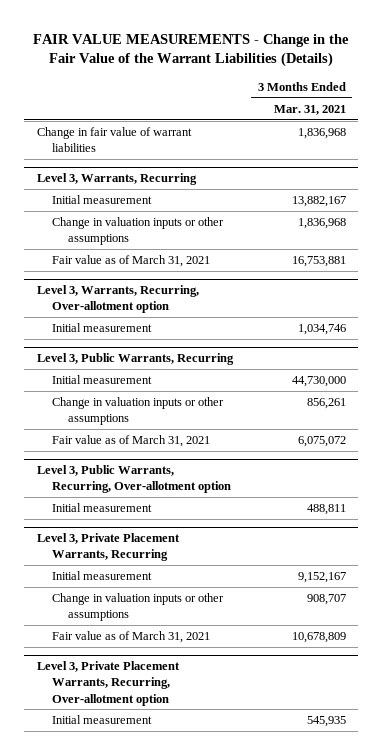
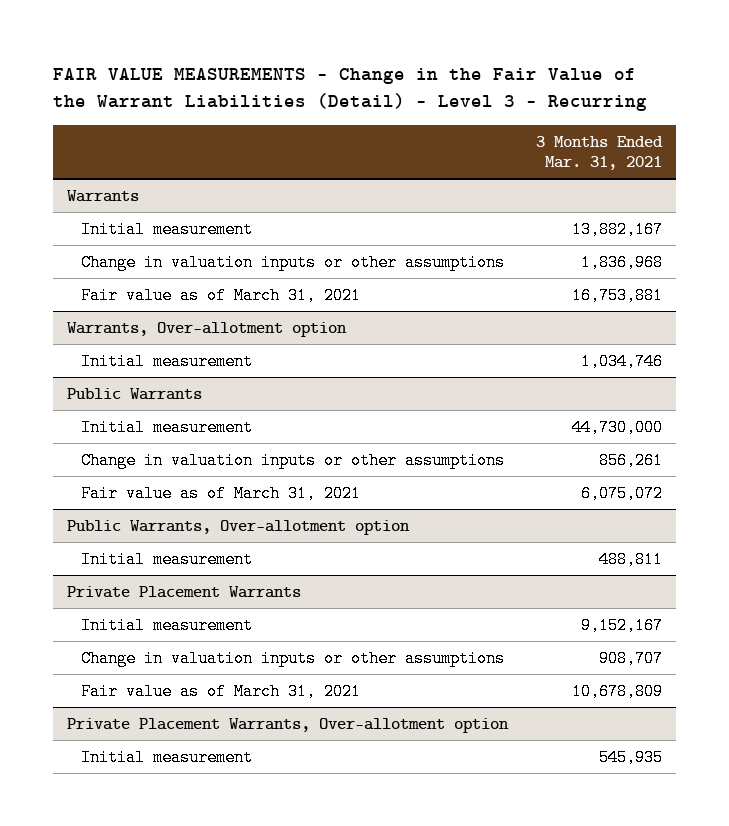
- FAIR VALUE MEASUREMENTS - Change in the Fair Value of the Warrant Liabilities (Details)
+ FAIR VALUE MEASUREMENTS - Change in the Fair Value of the Warrant Liabilities (Detail) - Level 3 - Recurring
- Change in fair value of warrant liabilities | 1,836,968
- Level 3, Warrants, Recurring
+ Warrants
- Level 3, Warrants, Recurring, Over-allotment option
+ Warrants, Over-allotment option
- Level 3, Public Warrants, Recurring
+ Public Warrants
- Level 3, Public Warrants, Recurring, Over-allotment option
+ Public Warrants, Over-allotment option
- Level 3, Private Placement Warrants, Recurring
+ Private Placement Warrants
- Level 3, Private Placement Warrants, Recurring, Over-allotment option
+ Private Placement Warrants, Over-allotment option

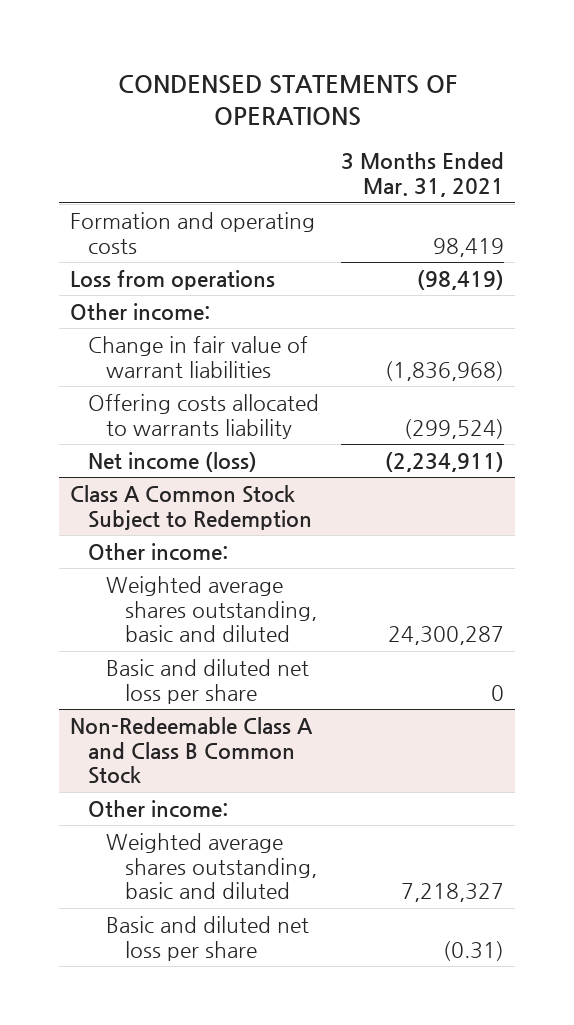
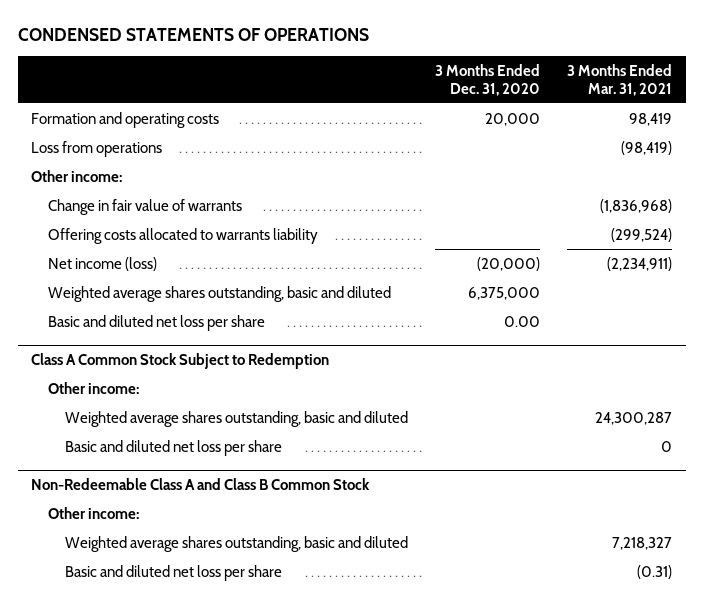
- | 3 Months Ended Mar. 31, 2021
+ | 3 Months Ended Dec. 31, 2020 | 3 Months Ended Mar. 31, 2021
- Change in fair value of warrant liabilities | (1,836,968)
+ Change in fair value of warrants | | (1,836,968)
+ Weighted average shares outstanding, basic and diluted | 6,375,000 |
+ Basic and diluted net loss per share | 0.00 |

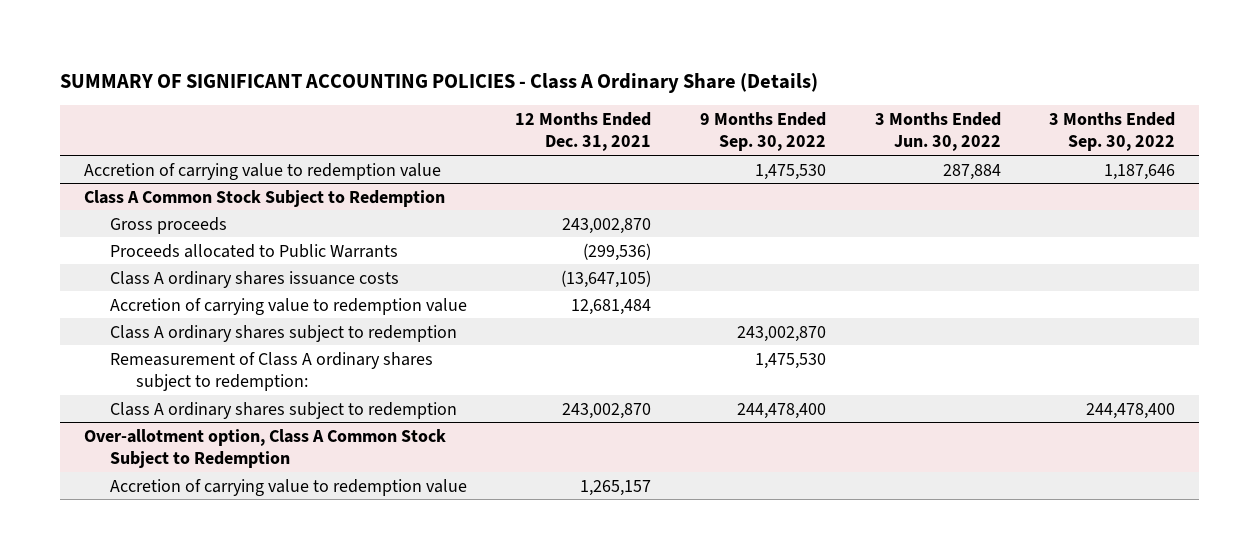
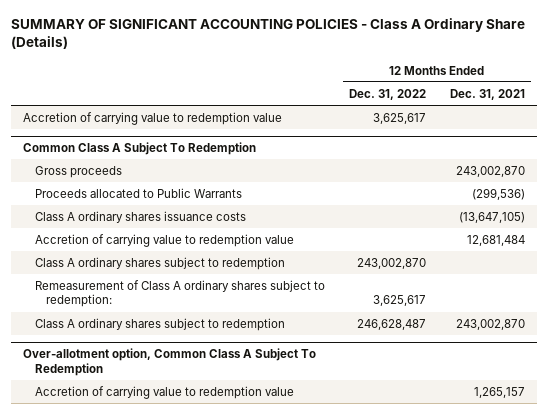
- | 12 Months Ended Dec. 31, 2021 | 9 Months Ended Sep. 30, 2022 | 3 Months Ended Jun. 30, 2022 | 3 Months Ended Sep. 30, 2022
+ | 12 Months Ended Dec. 31, 2022 | 12 Months Ended Dec. 31, 2021
- Class A Common Stock Subject to Redemption
+ Common Class A Subject To Redemption
- Over-allotment option, Class A Common Stock Subject to Redemption
+ Over-allotment option, Common Class A Subject To Redemption

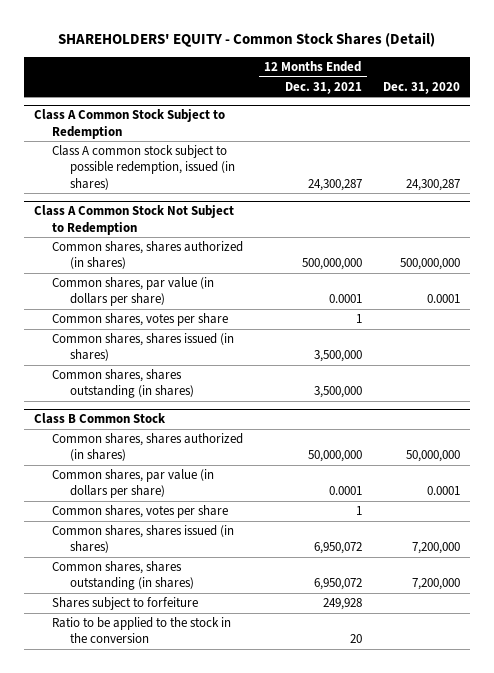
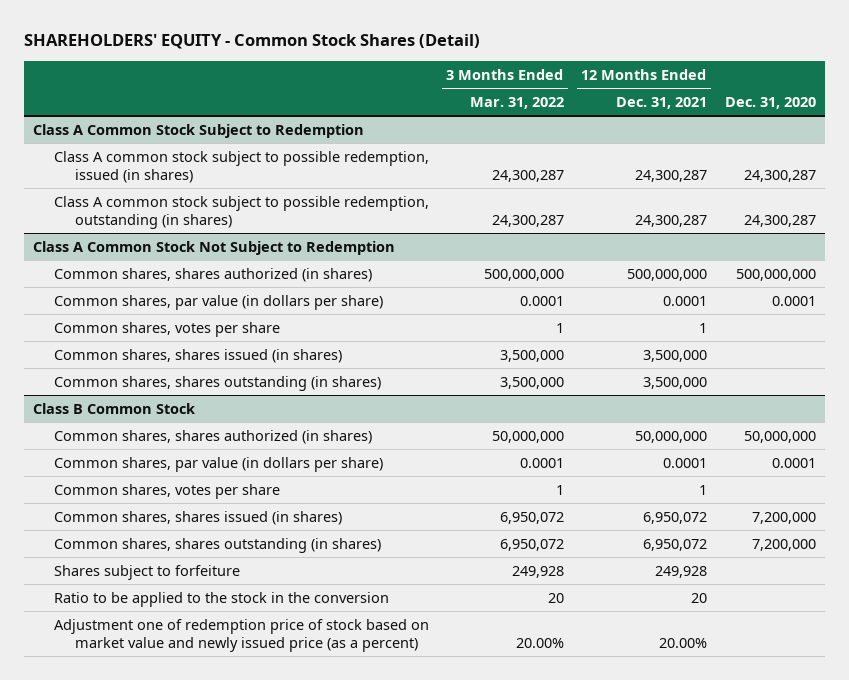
- | 12 Months Ended Dec. 31, 2021 | Dec. 31, 2020
+ | 3 Months Ended Mar. 31, 2022 | 12 Months Ended Dec. 31, 2021 | Dec. 31, 2020
@ Class A Common Stock Subject to Redemption
+ Class A common stock subject to possible redemption, outstanding (in shares) | 24,300,287 | 24,300,287 | 24,300,287
@ Class B Common Stock
+ Adjustment one of redemption price of stock based on market value and newly issued price (as a percent) | 20.00% | 20.00% |

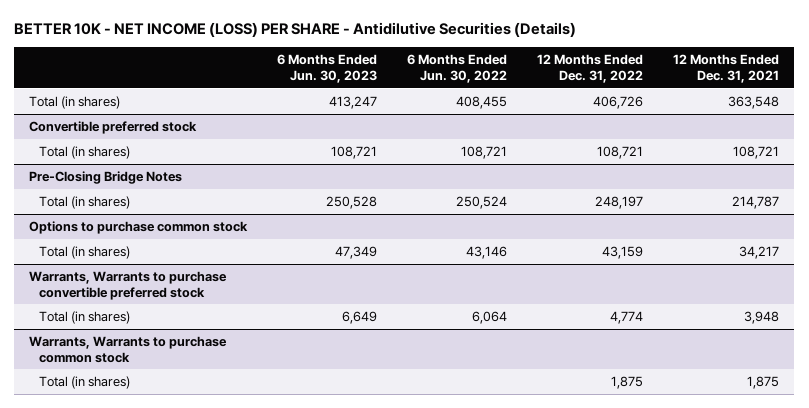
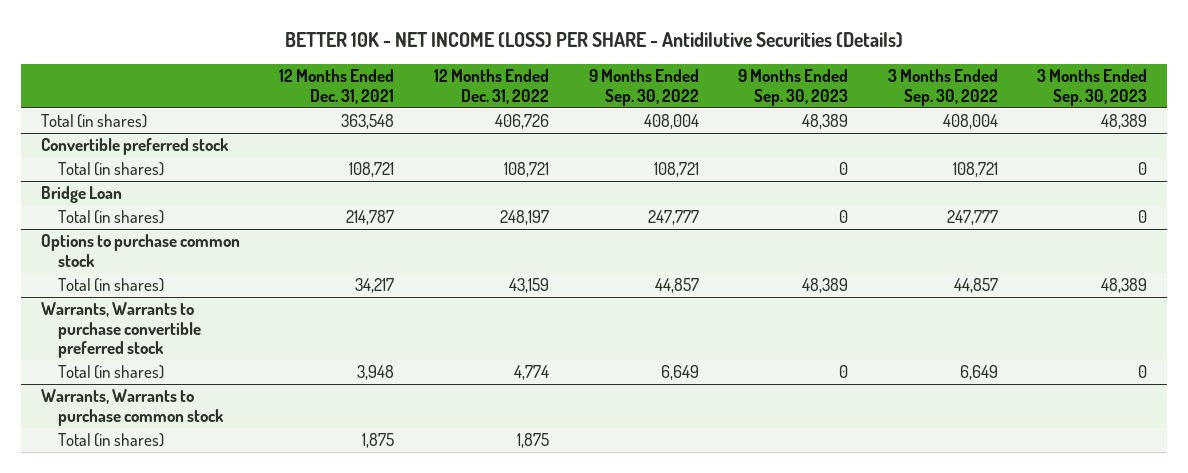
- | 6 Months Ended Jun. 30, 2023 | 6 Months Ended Jun. 30, 2022 | 12 Months Ended Dec. 31, 2022 | 12 Months Ended Dec. 31, 2021
+ | 12 Months Ended Dec. 31, 2021 | 12 Months Ended Dec. 31, 2022 | 9 Months Ended Sep. 30, 2022 | 9 Months Ended Sep. 30, 2023 | 3 Months Ended Sep. 30, 2022 | 3 Months Ended Sep. 30, 2023
- Pre-Closing Bridge Notes
+ Bridge Loan

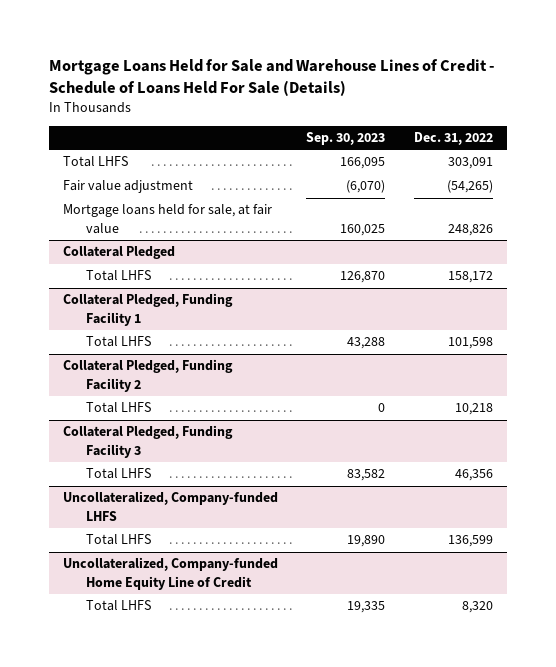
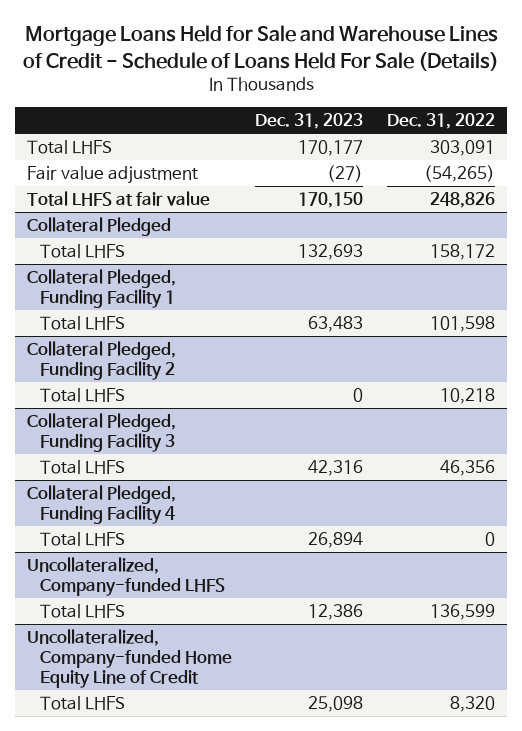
- | Sep. 30, 2023 | Dec. 31, 2022
+ | Dec. 31, 2023 | Dec. 31, 2022
- Mortgage loans held for sale, at fair value | 160,025 | 248,826
+ Total LHFS at fair value | 170,150 | 248,826
+ Collateral Pledged, Funding Facility 4
+ Total LHFS | 26,894 | 0

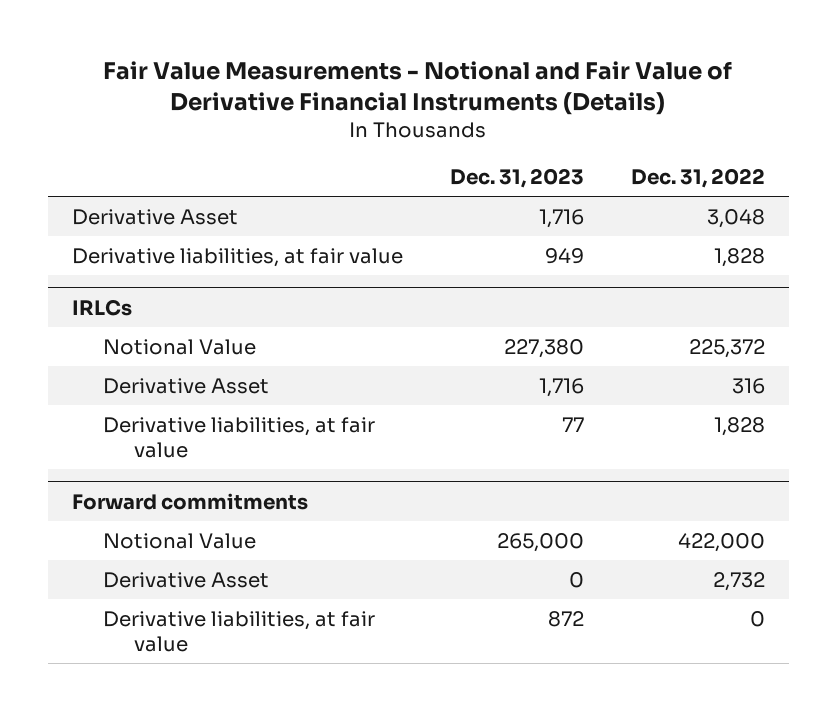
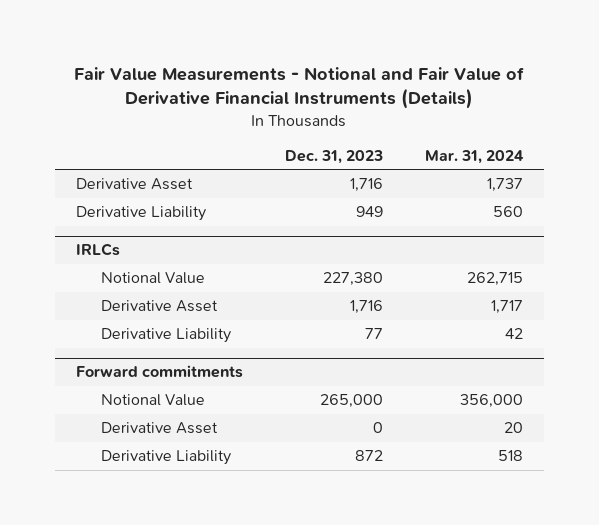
- | Dec. 31, 2023 | Dec. 31, 2022
+ | Dec. 31, 2023 | Mar. 31, 2024
- Derivative liabilities, at fair value | 949 | 1,828
+ Derivative Liability | 949 | 560
@ IRLCs
- Derivative liabilities, at fair value | 77 | 1,828
+ Derivative Liability | 77 | 42
@ Forward commitments
- Derivative liabilities, at fair value | 872 | 0
+ Derivative Liability | 872 | 518

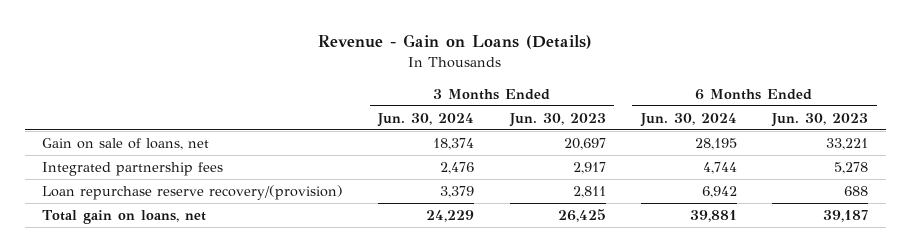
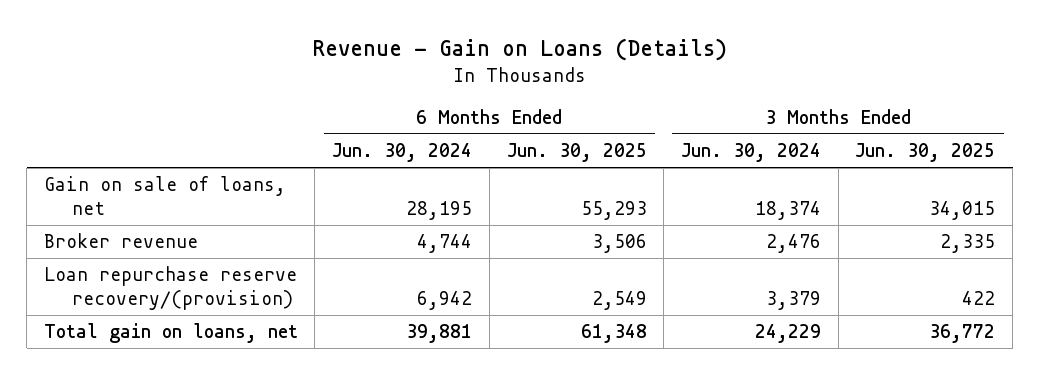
- | 3 Months Ended Jun. 30, 2024 | 3 Months Ended Jun. 30, 2023 | 6 Months Ended Jun. 30, 2024 | 6 Months Ended Jun. 30, 2023
+ | 6 Months Ended Jun. 30, 2024 | 6 Months Ended Jun. 30, 2025 | 3 Months Ended Jun. 30, 2024 | 3 Months Ended Jun. 30, 2025
- Integrated partnership fees | 2,476 | 2,917 | 4,744 | 5,278
+ Broker revenue | 4,744 | 3,506 | 2,476 | 2,335

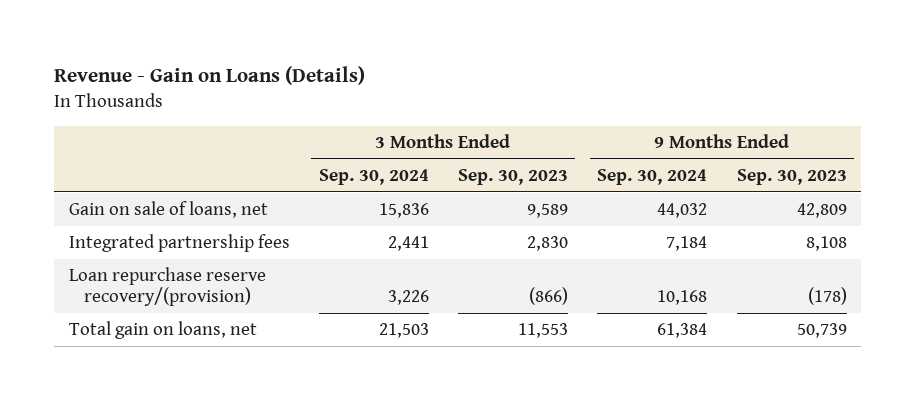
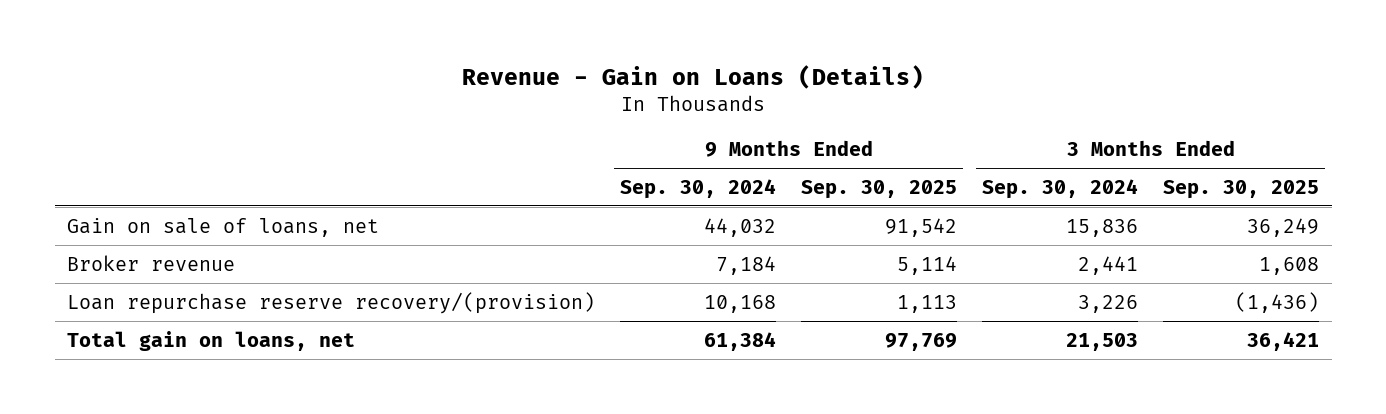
- | 3 Months Ended Sep. 30, 2024 | 3 Months Ended Sep. 30, 2023 | 9 Months Ended Sep. 30, 2024 | 9 Months Ended Sep. 30, 2023
+ | 9 Months Ended Sep. 30, 2024 | 9 Months Ended Sep. 30, 2025 | 3 Months Ended Sep. 30, 2024 | 3 Months Ended Sep. 30, 2025
- Integrated partnership fees | 2,441 | 2,830 | 7,184 | 8,108
+ Broker revenue | 7,184 | 5,114 | 2,441 | 1,608

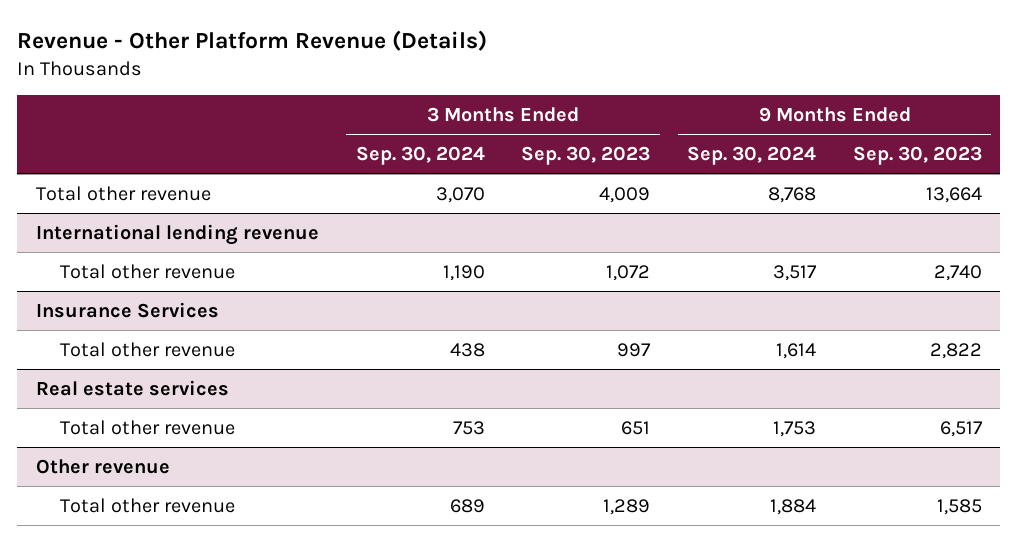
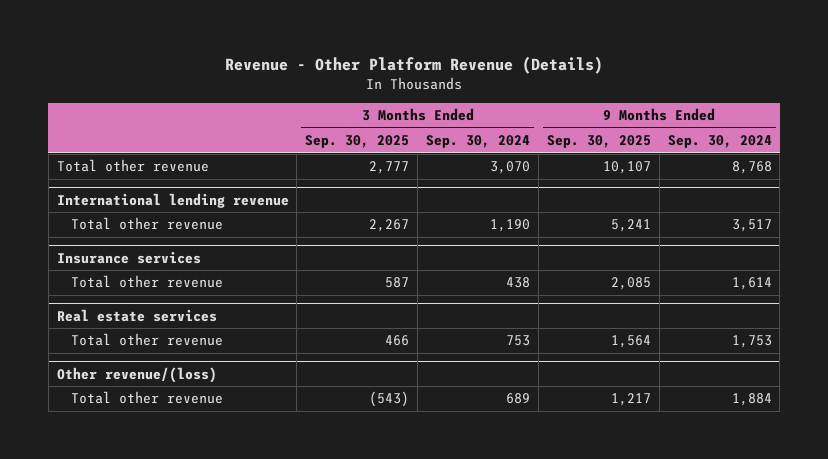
- | 3 Months Ended Sep. 30, 2024 | 3 Months Ended Sep. 30, 2023 | 9 Months Ended Sep. 30, 2024 | 9 Months Ended Sep. 30, 2023
+ | 3 Months Ended Sep. 30, 2025 | 3 Months Ended Sep. 30, 2024 | 9 Months Ended Sep. 30, 2025 | 9 Months Ended Sep. 30, 2024
- Insurance Services
+ Insurance services
- Other revenue
+ Other revenue/(loss)

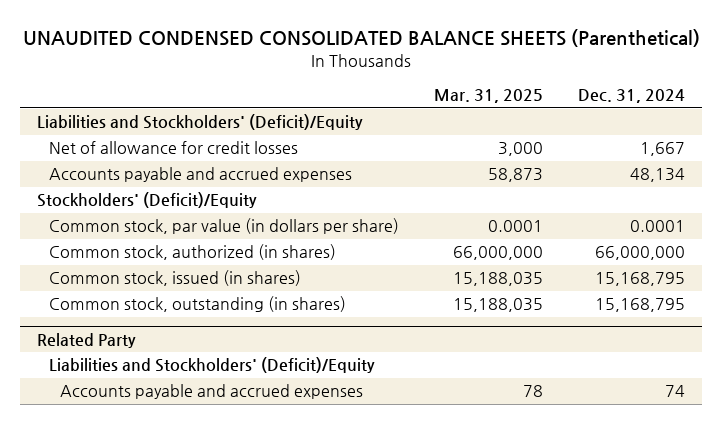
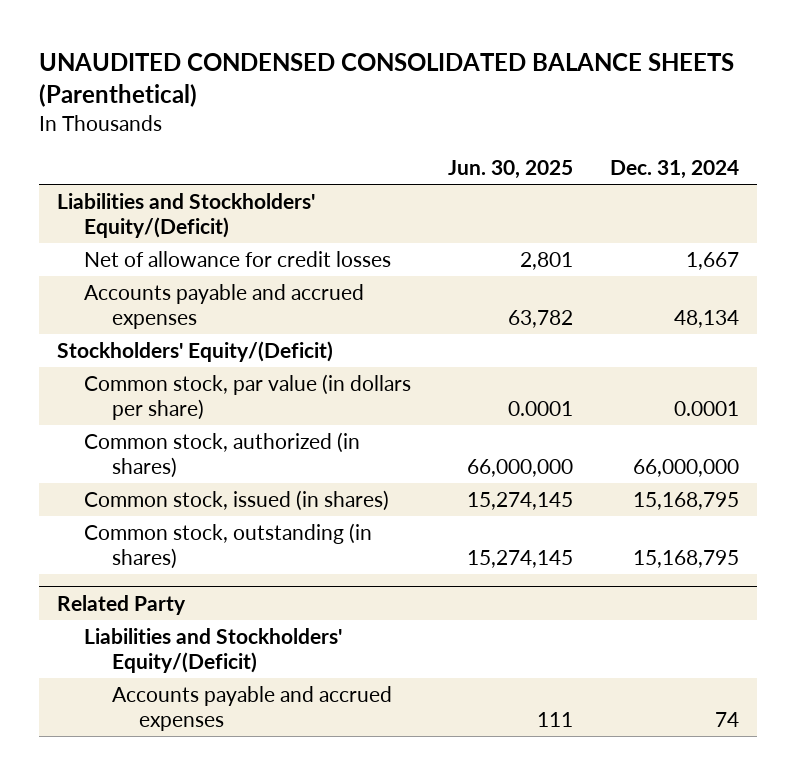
- | Mar. 31, 2025 | Dec. 31, 2024
+ | Jun. 30, 2025 | Dec. 31, 2024
- Liabilities and Stockholders' (Deficit)/Equity
+ Liabilities and Stockholders' Equity/(Deficit)
- Stockholders' (Deficit)/Equity
+ Stockholders' Equity/(Deficit)
@ Related Party
- Liabilities and Stockholders' (Deficit)/Equity
+ Liabilities and Stockholders' Equity/(Deficit)

